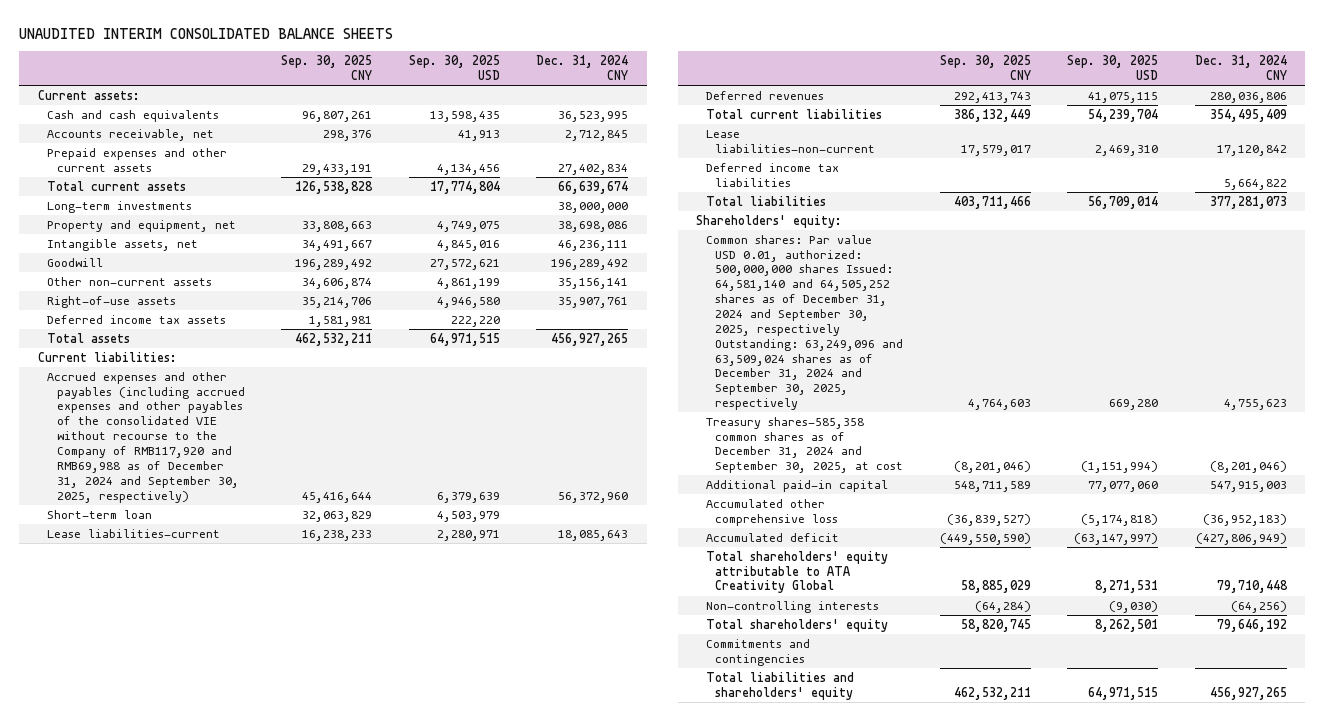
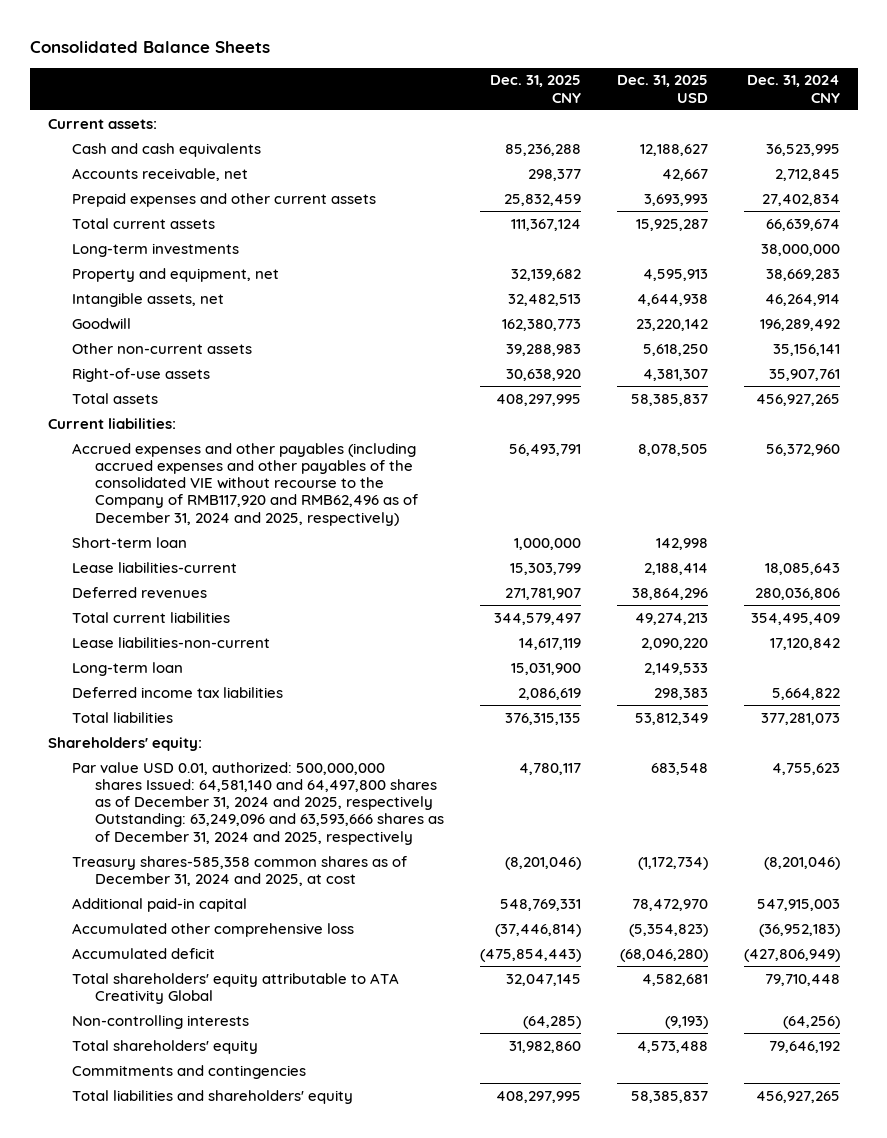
- UNAUDITED INTERIM CONSOLIDATED BALANCE SHEETS
+ Consolidated Balance Sheets
- | Sep. 30, 2025 CNY | Sep. 30, 2025 USD | Dec. 31, 2024 CNY
+ | Dec. 31, 2025 CNY | Dec. 31, 2025 USD | Dec. 31, 2024 CNY
- Property and equipment, net | 33,808,663 | 4,749,075 | 38,698,086
- Intangible assets, net | 34,491,667 | 4,845,016 | 46,236,111
+ Property and equipment, net | 32,139,682 | 4,595,913 | 38,669,283
+ Intangible assets, net | 32,482,513 | 4,644,938 | 46,264,914
- Deferred income tax assets | 1,581,981 | 222,220 |
- Accrued expenses and other payables (including accrued expenses and other payables of the consolidated VIE without recourse to the Company of RMB117,920 and RMB69,988 as of December 31, 2024 and September 30, 2025, respectively) | 45,416,644 | 6,379,639 | 56,372,960
+ Accrued expenses and other payables (including accrued expenses and other payables of the consolidated VIE without recourse to the Company of RMB117,920 and RMB62,496 as of December 31, 2024 and 2025, respectively) | 56,493,791 | 8,078,505 | 56,372,960
+ Long-term loan | 15,031,900 | 2,149,533 |
- Common shares: Par value USD 0.01, authorized: 500,000,000 shares Issued: 64,581,140 and 64,505,252 shares as of December 31, 2024 and September 30, 2025, respectively Outstanding: 63,249,096 and 63,509,024 shares as of December 31, 2024 and September 30, 2025, respectively | 4,764,603 | 669,280 | 4,755,623
- Treasury shares-585,358 common shares as of December 31, 2024 and September 30, 2025, at cost | (8,201,046) | (1,151,994) | (8,201,046)
+ Par value USD 0.01, authorized: 500,000,000 shares Issued: 64,581,140 and 64,497,800 shares as of December 31, 2024 and 2025, respectively Outstanding: 63,249,096 and 63,593,666 shares as of December 31, 2024 and 2025, respectively | 4,780,117 | 683,548 | 4,755,623
+ Treasury shares-585,358 common shares as of December 31, 2024 and 2025, at cost | (8,201,046) | (1,172,734) | (8,201,046)

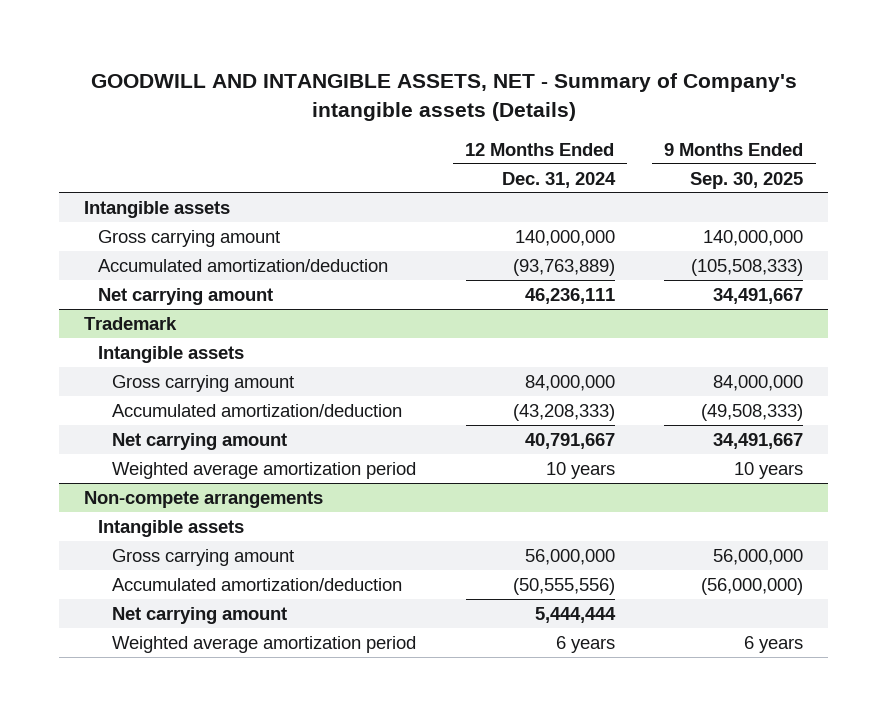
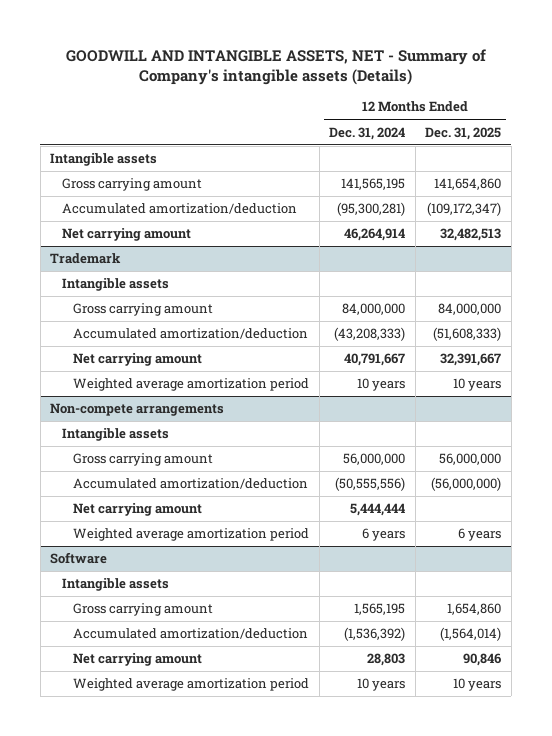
- | 12 Months Ended Dec. 31, 2024 | 9 Months Ended Sep. 30, 2025
+ | 12 Months Ended Dec. 31, 2024 | 12 Months Ended Dec. 31, 2025
- Gross carrying amount | 140,000,000 | 140,000,000
- Accumulated amortization/deduction | (93,763,889) | (105,508,333)
- Net carrying amount | 46,236,111 | 34,491,667
+ Gross carrying amount | 141,565,195 | 141,654,860
+ Accumulated amortization/deduction | (95,300,281) | (109,172,347)
+ Net carrying amount | 46,264,914 | 32,482,513
+ Software
+ Intangible assets
+ Gross carrying amount | 1,565,195 | 1,654,860
+ Accumulated amortization/deduction | (1,536,392) | (1,564,014)
+ Net carrying amount | 28,803 | 90,846
+ Weighted average amortization period | 10 years | 10 years

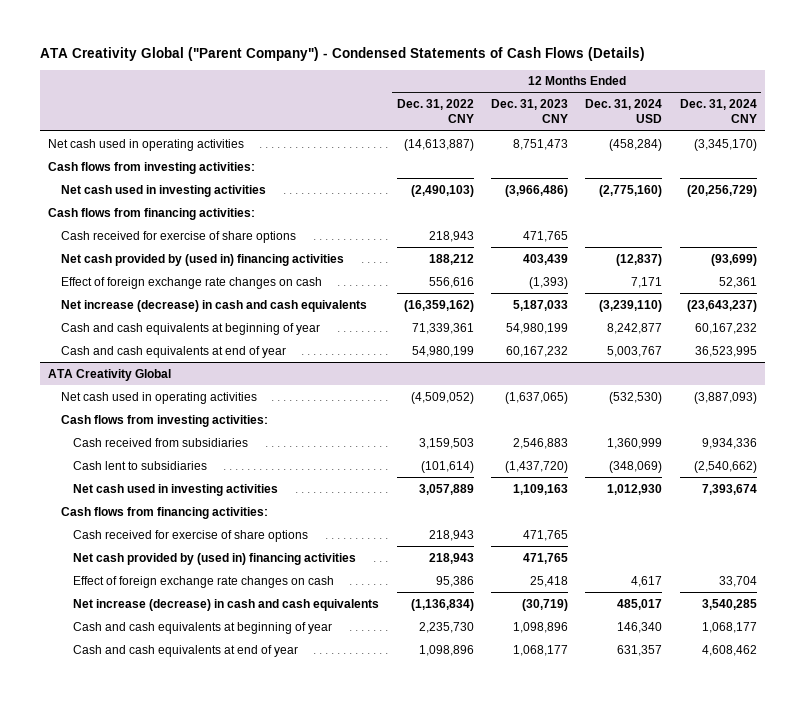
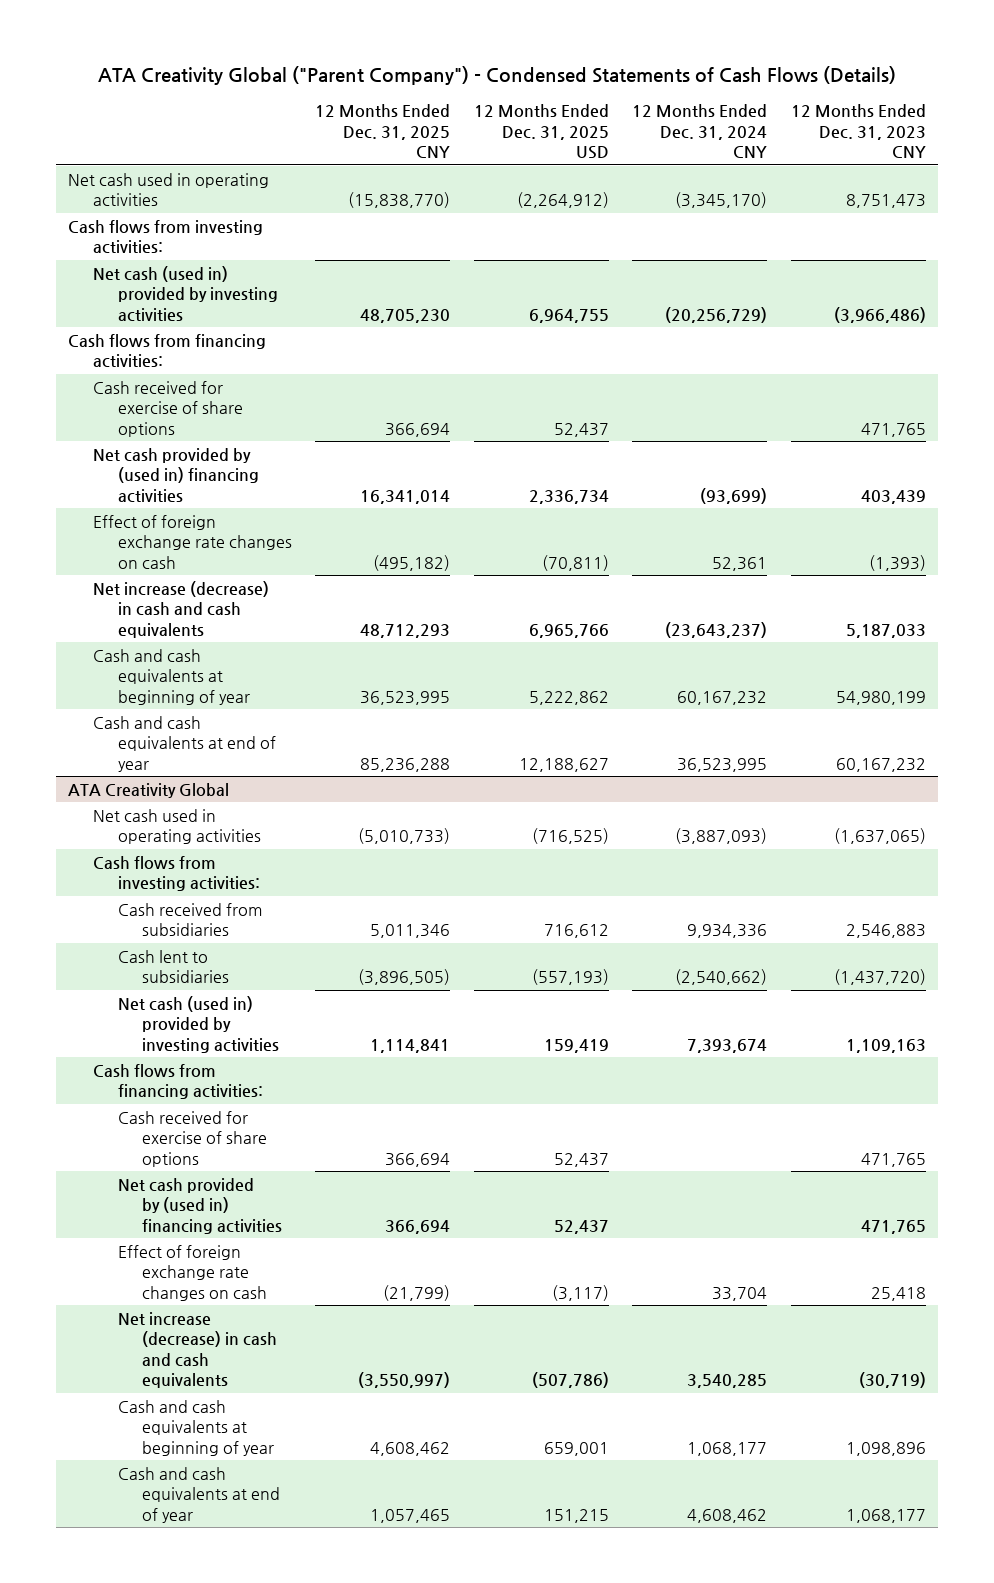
- | 12 Months Ended Dec. 31, 2022 CNY | 12 Months Ended Dec. 31, 2023 CNY | 12 Months Ended Dec. 31, 2024 USD | 12 Months Ended Dec. 31, 2024 CNY
+ | 12 Months Ended Dec. 31, 2025 CNY | 12 Months Ended Dec. 31, 2025 USD | 12 Months Ended Dec. 31, 2024 CNY | 12 Months Ended Dec. 31, 2023 CNY
- Net cash used in investing activities | (2,490,103) | (3,966,486) | (2,775,160) | (20,256,729)
+ Net cash (used in) provided by investing activities | 48,705,230 | 6,964,755 | (20,256,729) | (3,966,486)
@ ATA Creativity Global
- Net cash used in investing activities | 3,057,889 | 1,109,163 | 1,012,930 | 7,393,674
+ Net cash (used in) provided by investing activities | 1,114,841 | 159,419 | 7,393,674 | 1,109,163

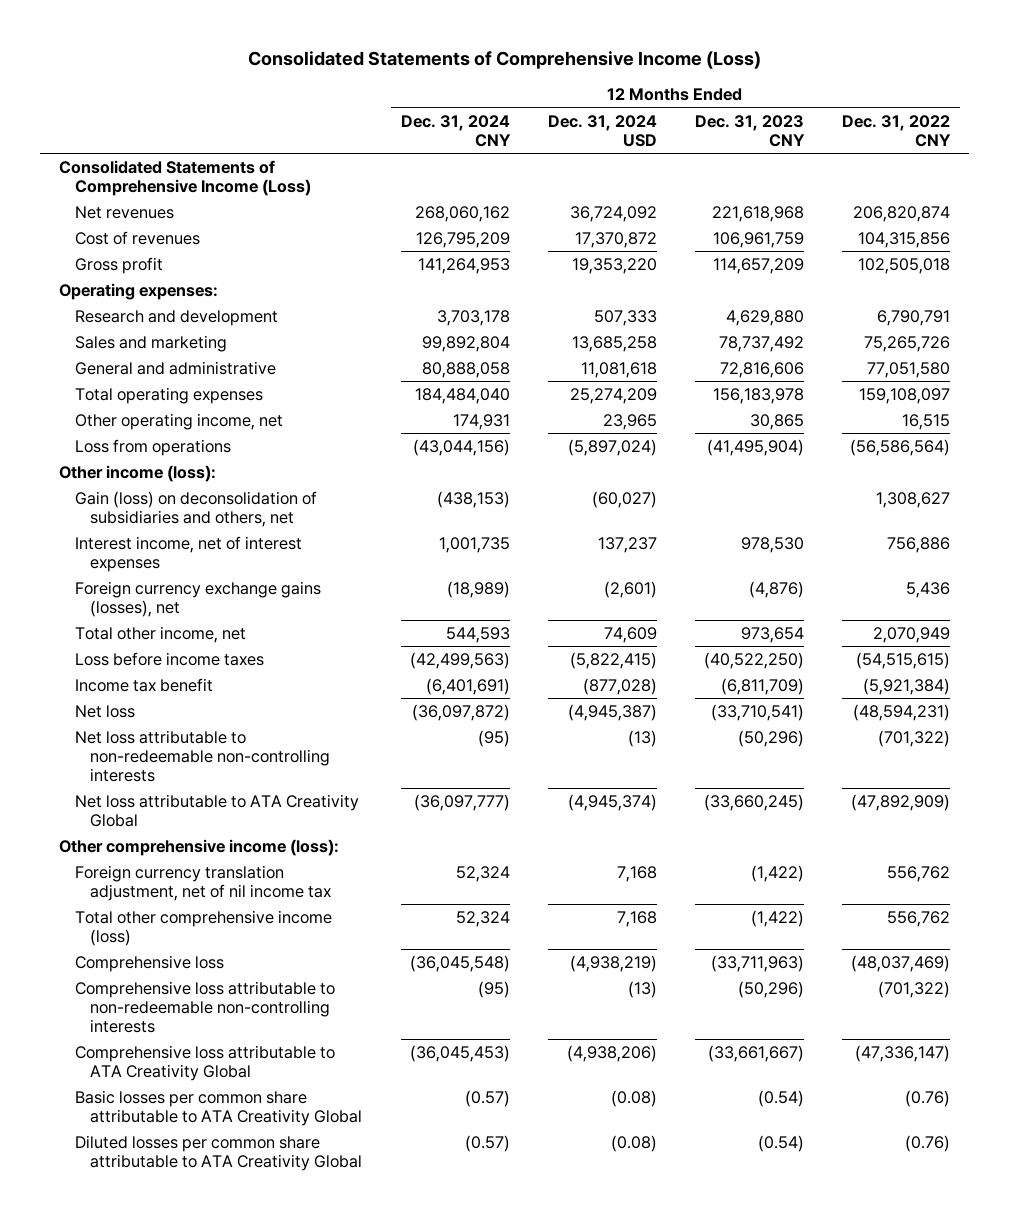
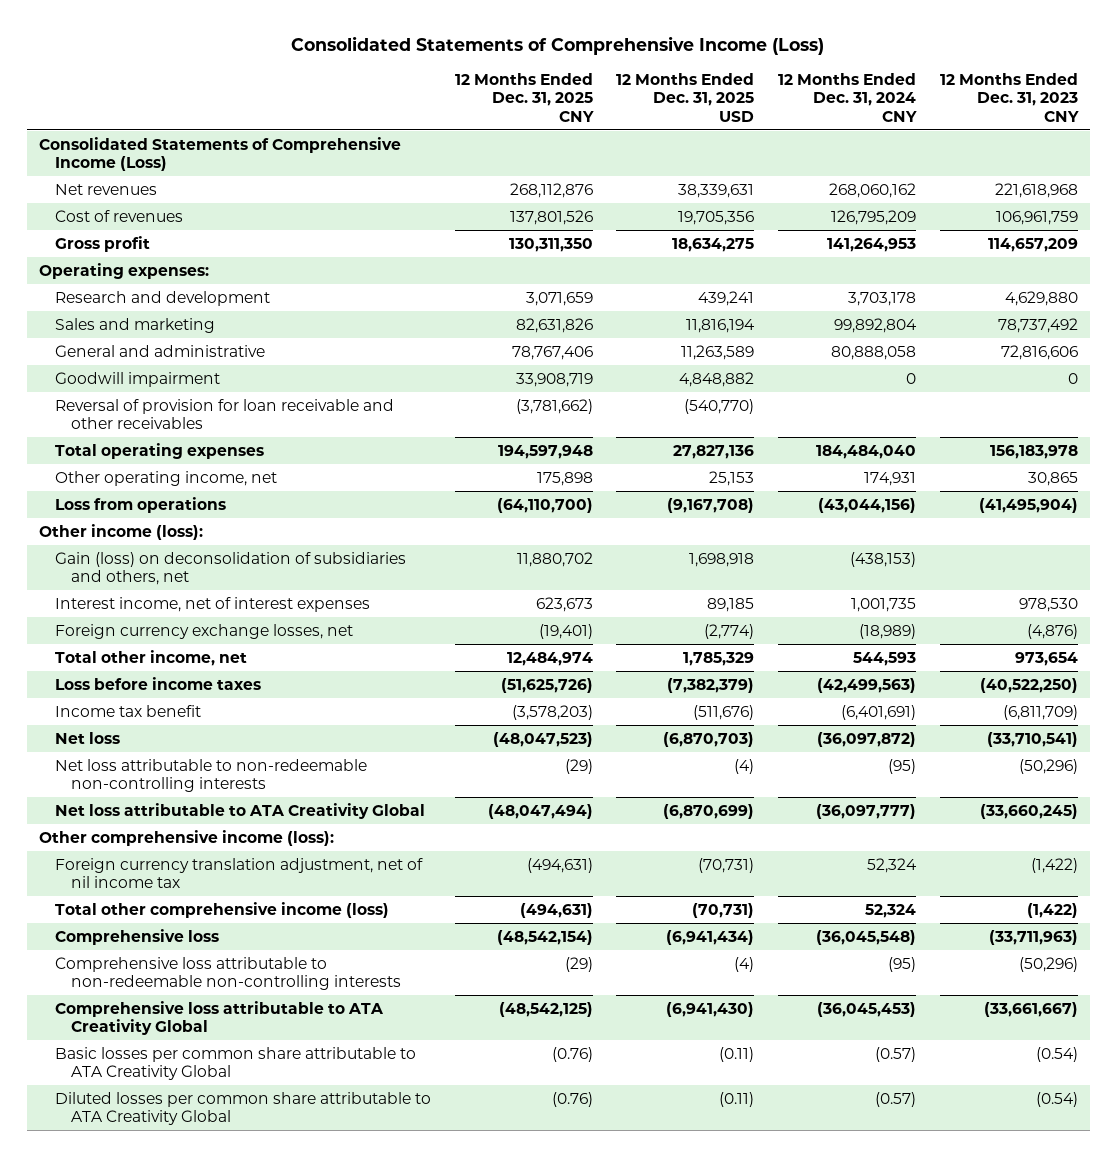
- | 12 Months Ended Dec. 31, 2024 CNY | 12 Months Ended Dec. 31, 2024 USD | 12 Months Ended Dec. 31, 2023 CNY | 12 Months Ended Dec. 31, 2022 CNY
+ | 12 Months Ended Dec. 31, 2025 CNY | 12 Months Ended Dec. 31, 2025 USD | 12 Months Ended Dec. 31, 2024 CNY | 12 Months Ended Dec. 31, 2023 CNY
+ Goodwill impairment | 33,908,719 | 4,848,882 | 0 | 0
+ Reversal of provision for loan receivable and other receivables | (3,781,662) | (540,770) | |
- Foreign currency exchange gains (losses), net | (18,989) | (2,601) | (4,876) | 5,436
+ Foreign currency exchange losses, net | (19,401) | (2,774) | (18,989) | (4,876)

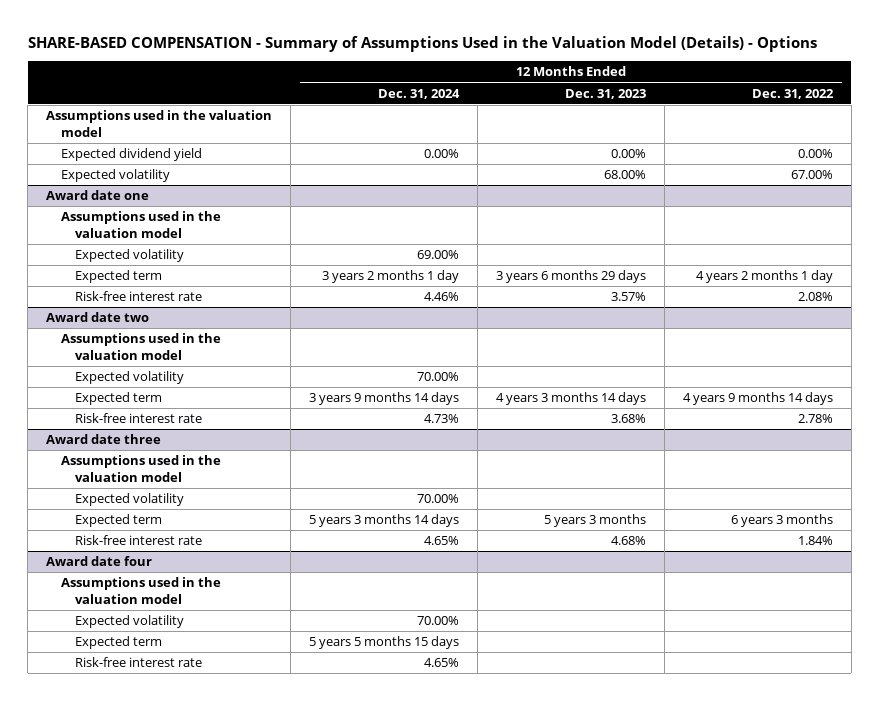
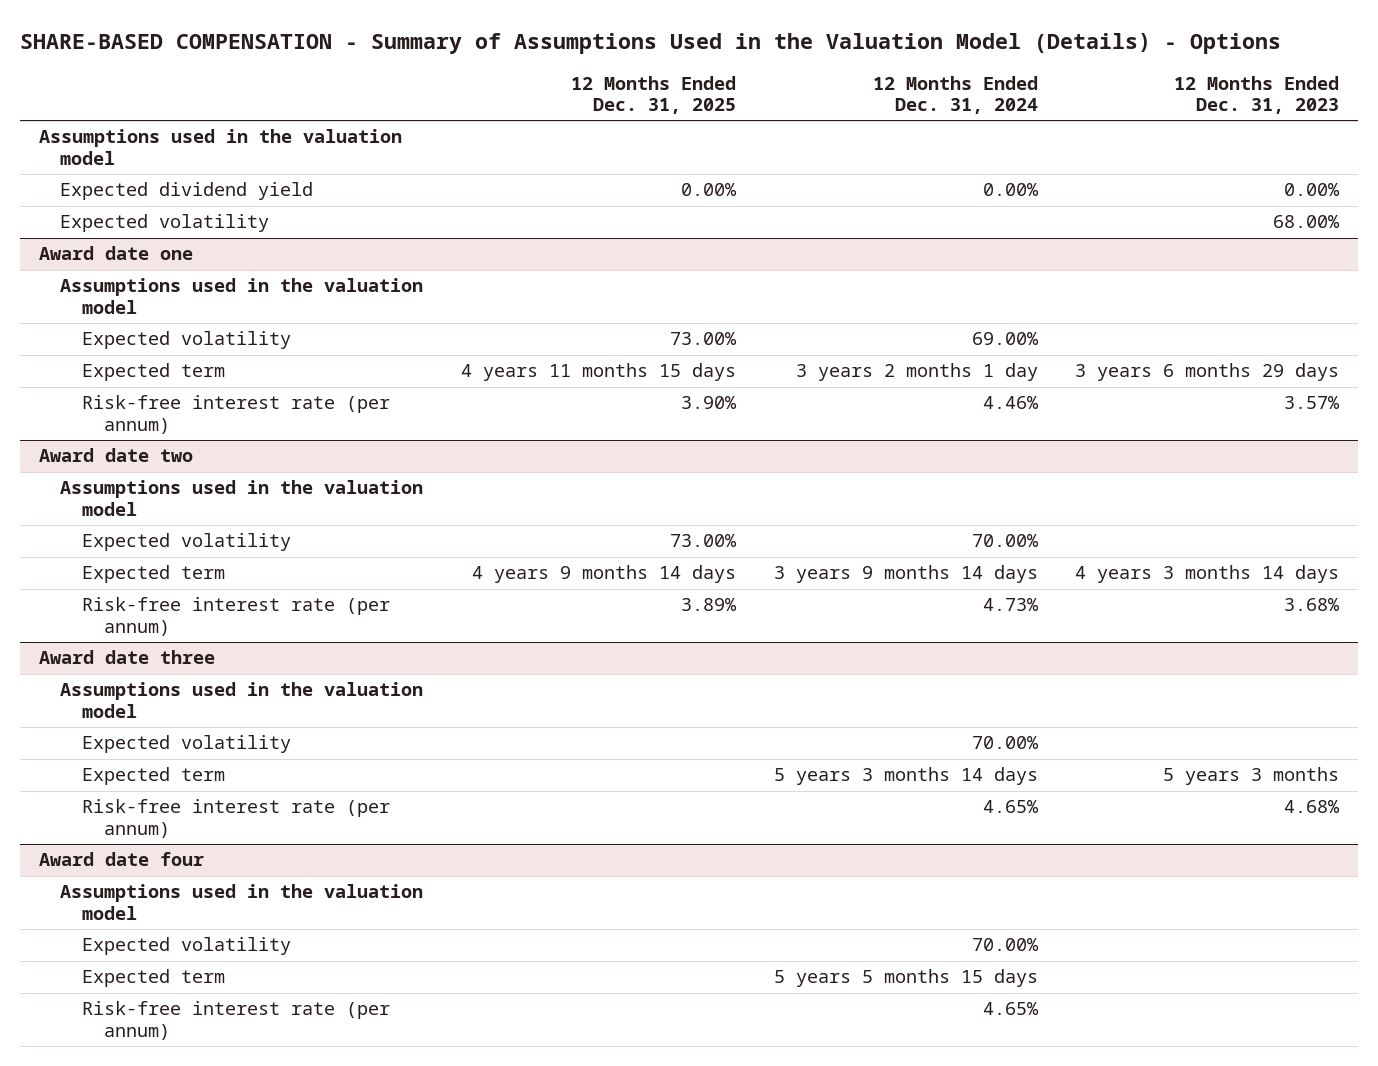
- | 12 Months Ended Dec. 31, 2024 | 12 Months Ended Dec. 31, 2023 | 12 Months Ended Dec. 31, 2022
+ | 12 Months Ended Dec. 31, 2025 | 12 Months Ended Dec. 31, 2024 | 12 Months Ended Dec. 31, 2023
@ Award date one
- Risk-free interest rate | 4.46% | 3.57% | 2.08%
+ Risk-free interest rate (per annum) | 3.90% | 4.46% | 3.57%
@ Award date two
- Risk-free interest rate | 4.73% | 3.68% | 2.78%
+ Risk-free interest rate (per annum) | 3.89% | 4.73% | 3.68%
@ Award date three
- Risk-free interest rate | 4.65% | 4.68% | 1.84%
+ Risk-free interest rate (per annum) | | 4.65% | 4.68%
@ Award date four
- Risk-free interest rate | 4.65% | |
+ Risk-free interest rate (per annum) | | 4.65% |

